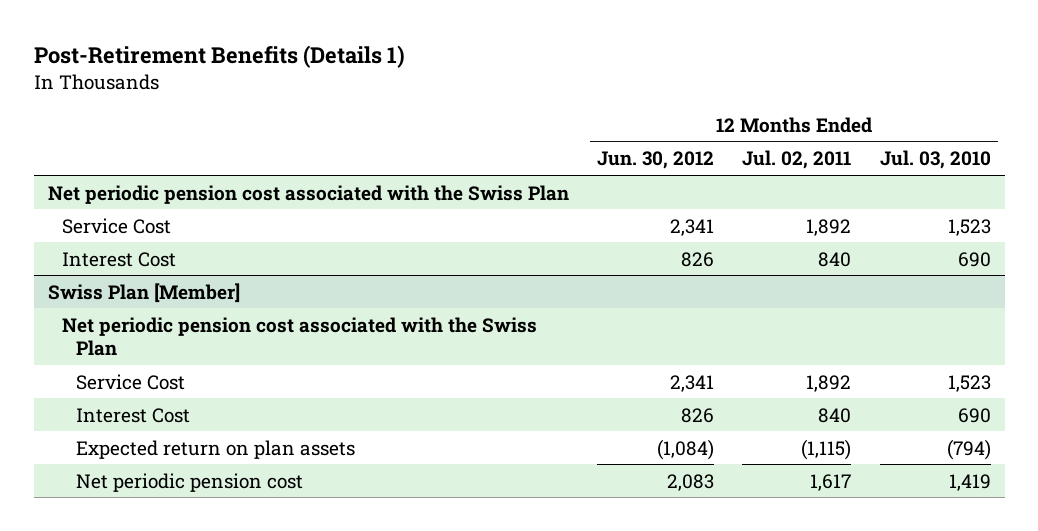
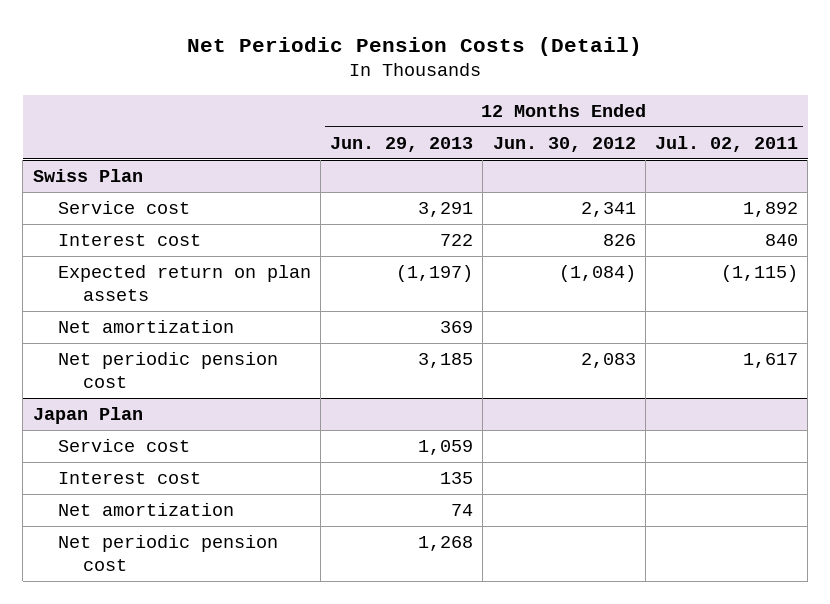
- Post-Retirement Benefits (Details 1)
+ Net Periodic Pension Costs (Detail)
- | 12 Months Ended Jun. 30, 2012 | 12 Months Ended Jul. 02, 2011 | 12 Months Ended Jul. 03, 2010
+ | 12 Months Ended Jun. 29, 2013 | 12 Months Ended Jun. 30, 2012 | 12 Months Ended Jul. 02, 2011
- Net periodic pension cost associated with the Swiss Plan
- Service Cost | 2,341 | 1,892 | 1,523
- Interest Cost | 826 | 840 | 690
- Swiss Plan [Member]
- Net periodic pension cost associated with the Swiss Plan
- Service Cost | 2,341 | 1,892 | 1,523
- Interest Cost | 826 | 840 | 690
+ Swiss Plan
+ Service cost | 3,291 | 2,341 | 1,892
+ Interest cost | 722 | 826 | 840
+ Net amortization | 369 | |
+ Japan Plan
+ Service cost | 1,059 | |
+ Interest cost | 135 | |
+ Net amortization | 74 | |
+ Net periodic pension cost | 1,268 | |

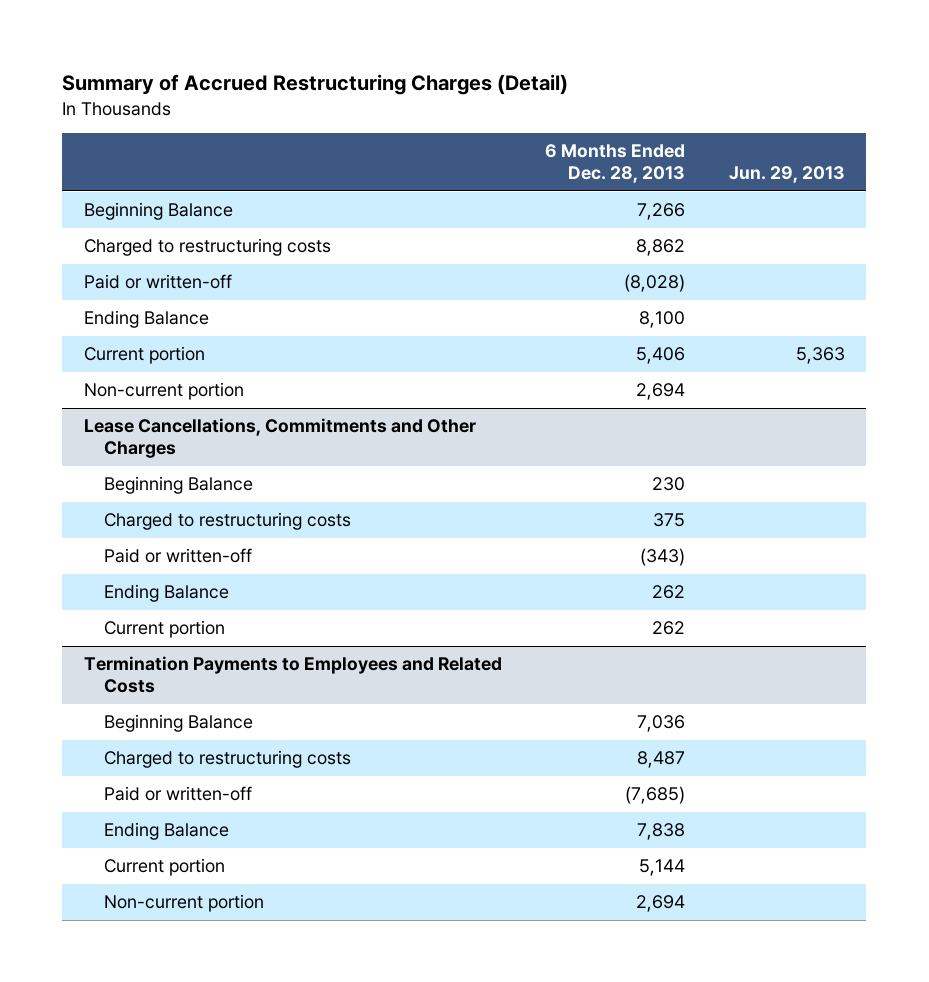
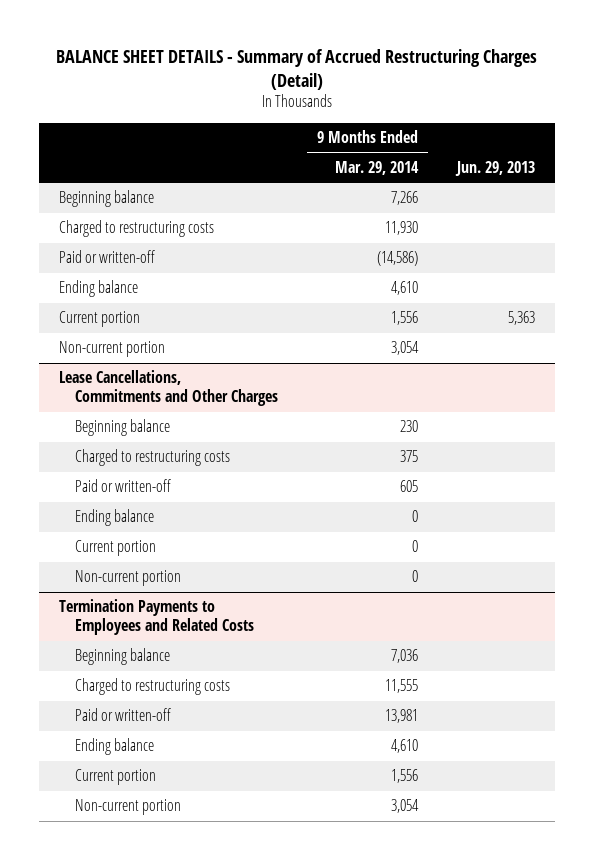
- Summary of Accrued Restructuring Charges (Detail)
+ BALANCE SHEET DETAILS - Summary of Accrued Restructuring Charges (Detail)
- | 6 Months Ended Dec. 28, 2013 | Jun. 29, 2013
+ | 9 Months Ended Mar. 29, 2014 | Jun. 29, 2013
- Beginning Balance | 7,266 |
+ Beginning balance | 7,266 |
- Ending Balance | 8,100 |
+ Ending balance | 4,610 |
@ Lease Cancellations, Commitments and Other Charges
- Beginning Balance | 230 |
+ Beginning balance | 230 |
- Ending Balance | 262 |
+ Ending balance | 0 |
+ Non-current portion | 0 |
@ Termination Payments to Employees and Related Costs
- Beginning Balance | 7,036 |
+ Beginning balance | 7,036 |
- Ending Balance | 7,838 |
+ Ending balance | 4,610 |

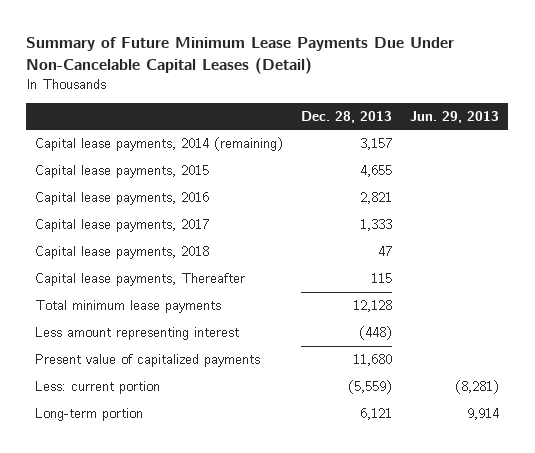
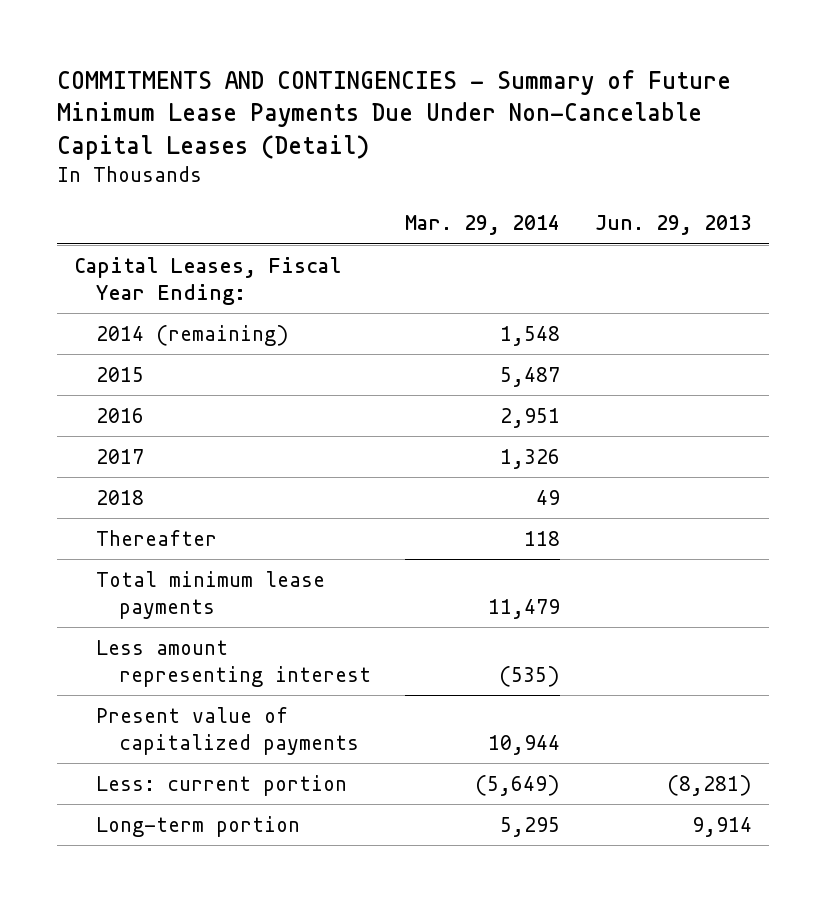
- Summary of Future Minimum Lease Payments Due Under Non-Cancelable Capital Leases (Detail)
+ COMMITMENTS AND CONTINGENCIES - Summary of Future Minimum Lease Payments Due Under Non-Cancelable Capital Leases (Detail)
- | Dec. 28, 2013 | Jun. 29, 2013
+ | Mar. 29, 2014 | Jun. 29, 2013
- Capital lease payments, 2014 (remaining) | 3,157 |
- Capital lease payments, 2015 | 4,655 |
- Capital lease payments, 2016 | 2,821 |
- Capital lease payments, 2017 | 1,333 |
- Capital lease payments, 2018 | 47 |
- Capital lease payments, Thereafter | 115 |
+ Capital Leases, Fiscal Year Ending:
+ 2014 (remaining) | 1,548 |
+ 2015 | 5,487 |
+ 2016 | 2,951 |
+ 2017 | 1,326 |
+ 2018 | 49 |
+ Thereafter | 118 |

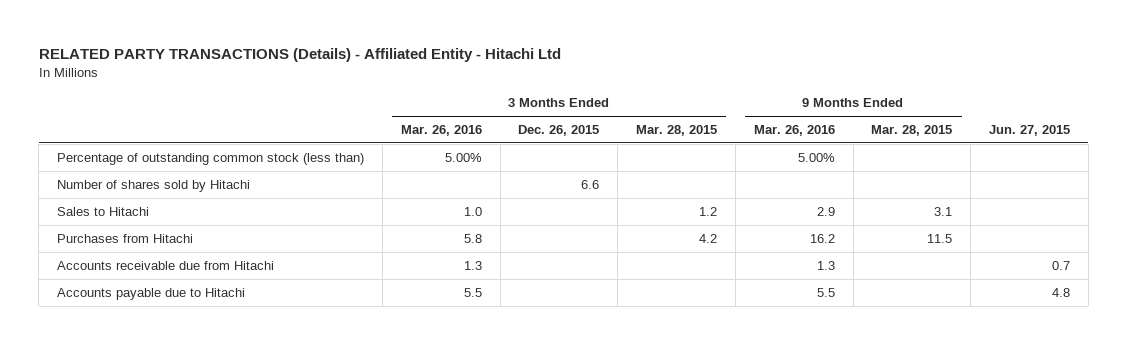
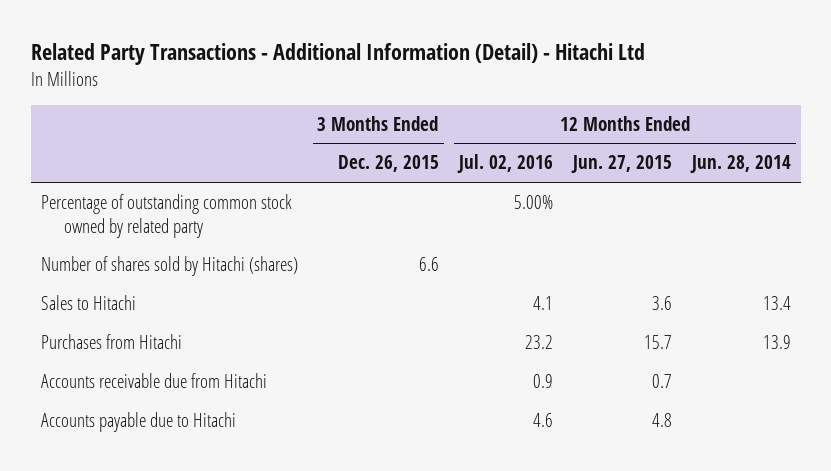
- RELATED PARTY TRANSACTIONS (Details) - Affiliated Entity - Hitachi Ltd
+ Related Party Transactions - Additional Information (Detail) - Hitachi Ltd
- | 3 Months Ended Mar. 26, 2016 | 3 Months Ended Dec. 26, 2015 | 3 Months Ended Mar. 28, 2015 | 9 Months Ended Mar. 26, 2016 | 9 Months Ended Mar. 28, 2015 | Jun. 27, 2015
+ | 3 Months Ended Dec. 26, 2015 | 12 Months Ended Jul. 02, 2016 | 12 Months Ended Jun. 27, 2015 | 12 Months Ended Jun. 28, 2014
- Percentage of outstanding common stock (less than) | 5.00% | | | 5.00% | |
- Number of shares sold by Hitachi | | 6.6 | | | |
+ Percentage of outstanding common stock owned by related party | | 5.00% | |
+ Number of shares sold by Hitachi (shares) | 6.6 | | |

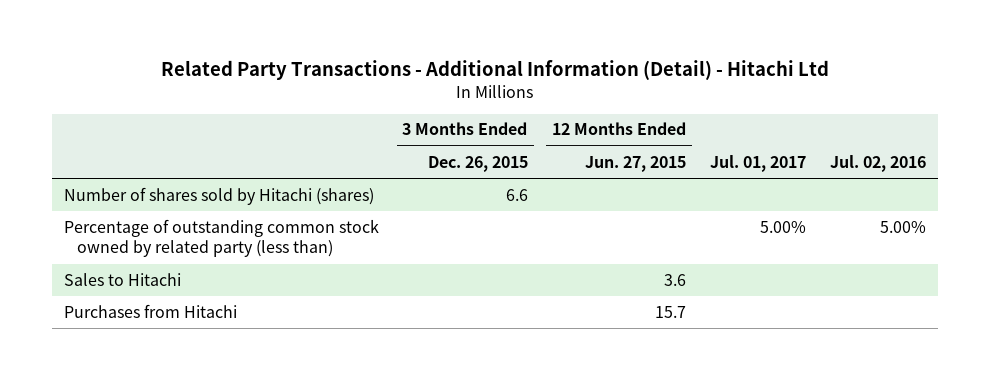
- | 3 Months Ended Dec. 26, 2015 | 12 Months Ended Jul. 02, 2016 | 12 Months Ended Jun. 27, 2015 | 12 Months Ended Jun. 28, 2014
+ | 3 Months Ended Dec. 26, 2015 | 12 Months Ended Jun. 27, 2015 | Jul. 01, 2017 | Jul. 02, 2016
- Percentage of outstanding common stock owned by related party | | 5.00% | |
+ Percentage of outstanding common stock owned by related party (less than) | | | 5.00% | 5.00%
- Accounts receivable due from Hitachi | | 0.9 | 0.7 |
- Accounts payable due to Hitachi | | 4.6 | 4.8 |

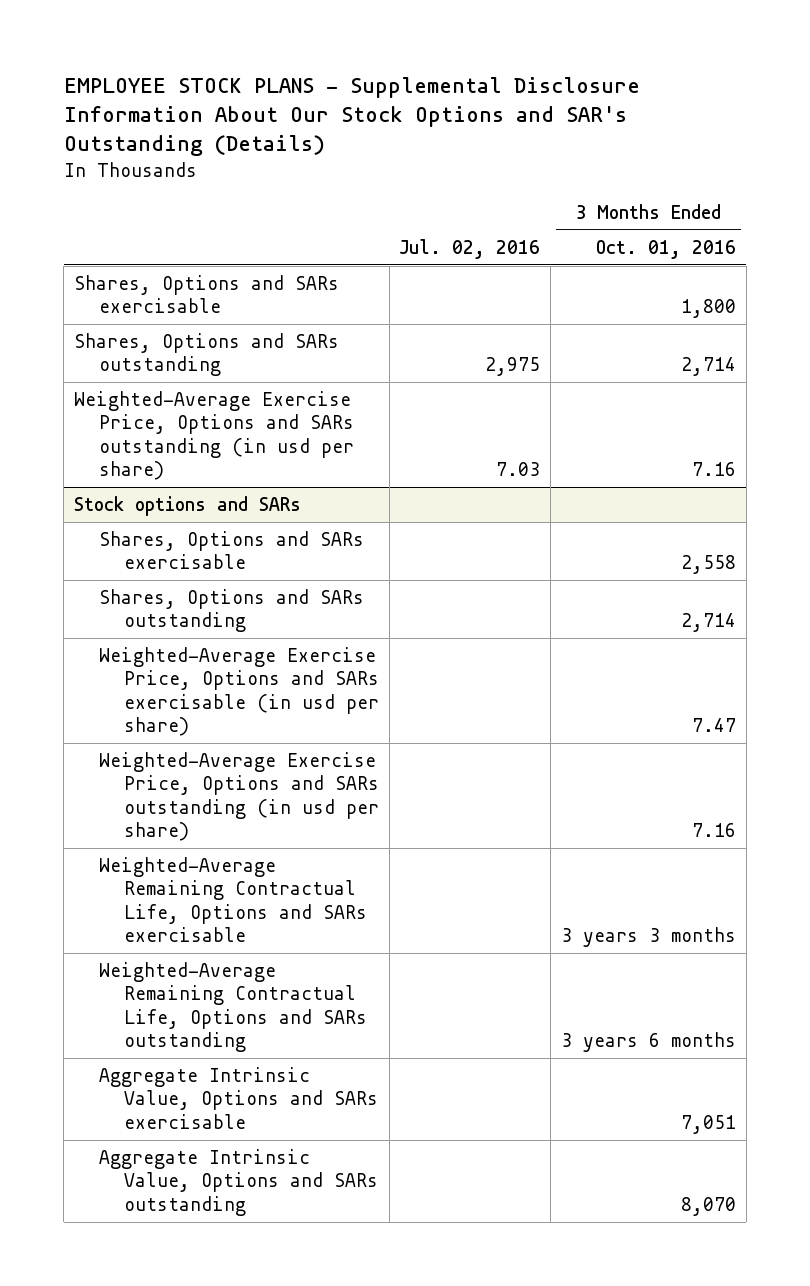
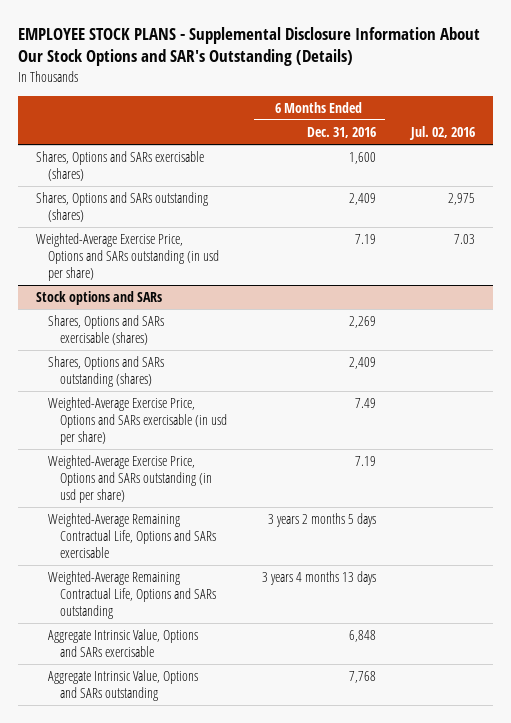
- | Jul. 02, 2016 | 3 Months Ended Oct. 01, 2016
+ | 6 Months Ended Dec. 31, 2016 | Jul. 02, 2016
- Shares, Options and SARs exercisable | | 1,800
- Shares, Options and SARs outstanding | 2,975 | 2,714
+ Shares, Options and SARs exercisable (shares) | 1,600 |
+ Shares, Options and SARs outstanding (shares) | 2,409 | 2,975
@ Stock options and SARs
- Shares, Options and SARs exercisable | | 2,558
- Shares, Options and SARs outstanding | | 2,714
+ Shares, Options and SARs exercisable (shares) | 2,269 |
+ Shares, Options and SARs outstanding (shares) | 2,409 |

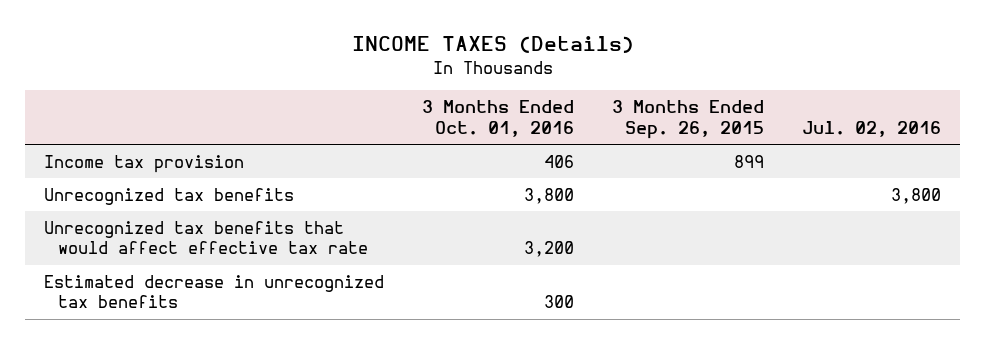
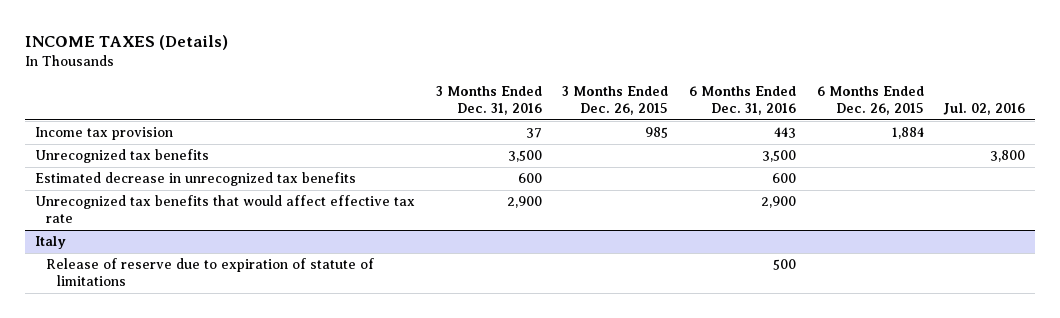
- | 3 Months Ended Oct. 01, 2016 | 3 Months Ended Sep. 26, 2015 | Jul. 02, 2016
+ | 3 Months Ended Dec. 31, 2016 | 3 Months Ended Dec. 26, 2015 | 6 Months Ended Dec. 31, 2016 | 6 Months Ended Dec. 26, 2015 | Jul. 02, 2016
moved down: Unrecognized tax benefits that would affect effective tax rate | 2,900 | | 2,900 | |
+ Italy
+ Release of reserve due to expiration of statute of limitations | | | 500 | |

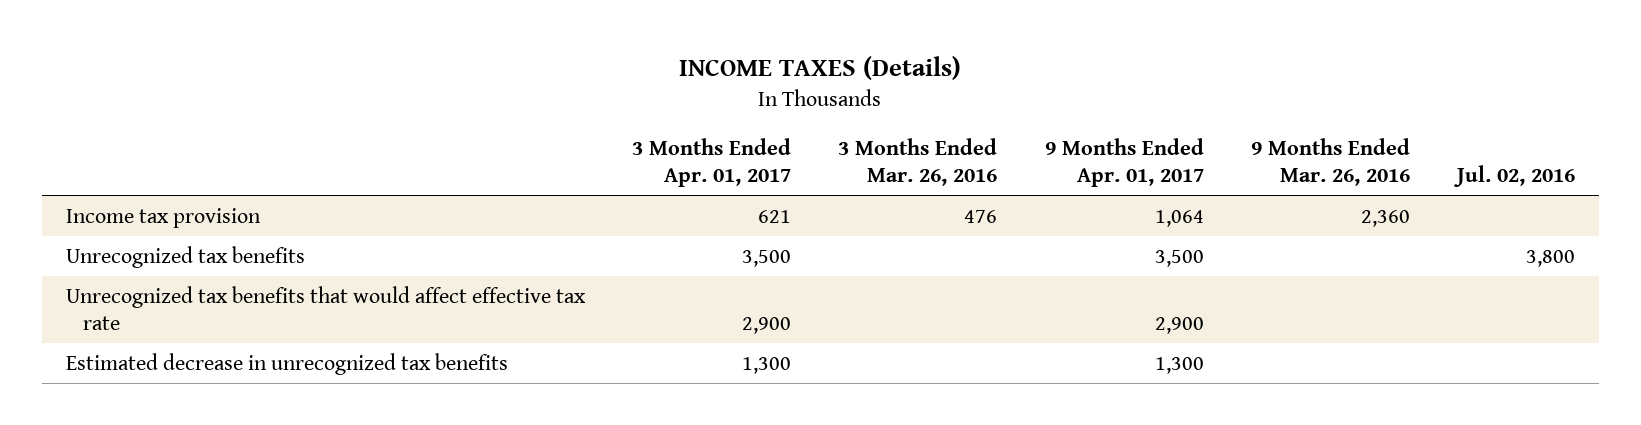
- | 3 Months Ended Dec. 31, 2016 | 3 Months Ended Dec. 26, 2015 | 6 Months Ended Dec. 31, 2016 | 6 Months Ended Dec. 26, 2015 | Jul. 02, 2016
+ | 3 Months Ended Apr. 01, 2017 | 3 Months Ended Mar. 26, 2016 | 9 Months Ended Apr. 01, 2017 | 9 Months Ended Mar. 26, 2016 | Jul. 02, 2016
- Italy
- Release of reserve due to expiration of statute of limitations | | | 500 | |
moved down: Estimated decrease in unrecognized tax benefits | 1,300 | | 1,300 | |

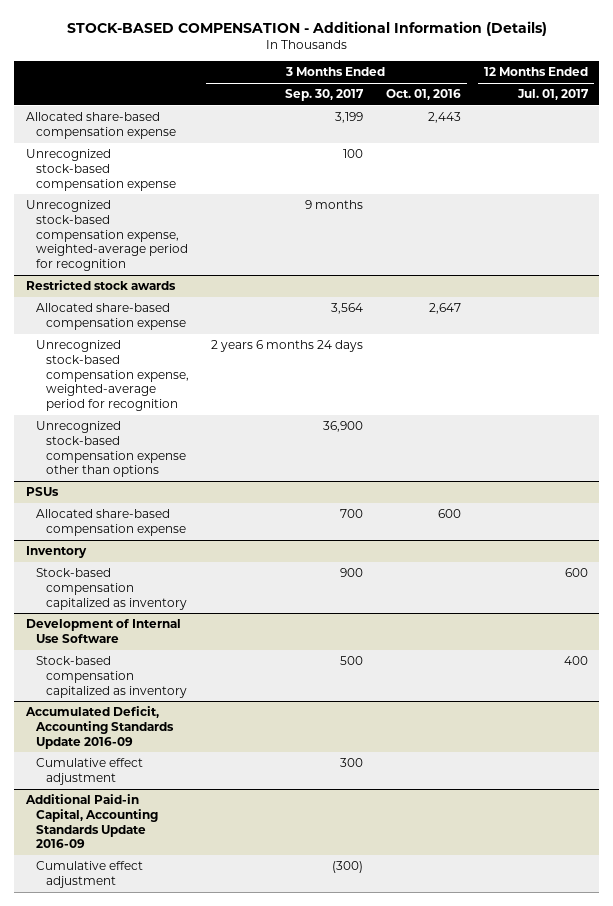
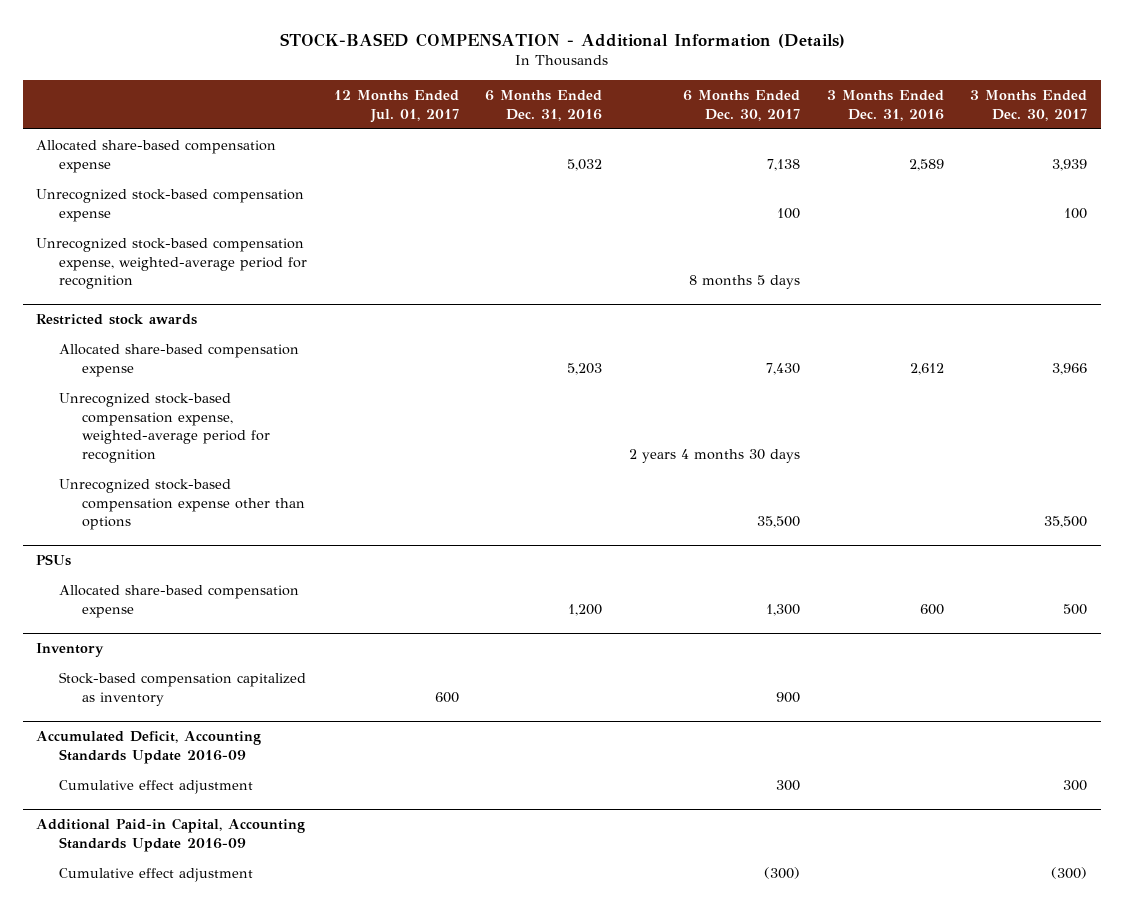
- | 3 Months Ended Sep. 30, 2017 | 3 Months Ended Oct. 01, 2016 | 12 Months Ended Jul. 01, 2017
+ | 12 Months Ended Jul. 01, 2017 | 6 Months Ended Dec. 31, 2016 | 6 Months Ended Dec. 30, 2017 | 3 Months Ended Dec. 31, 2016 | 3 Months Ended Dec. 30, 2017
- Development of Internal Use Software
- Stock-based compensation capitalized as inventory | 500 | | 400

